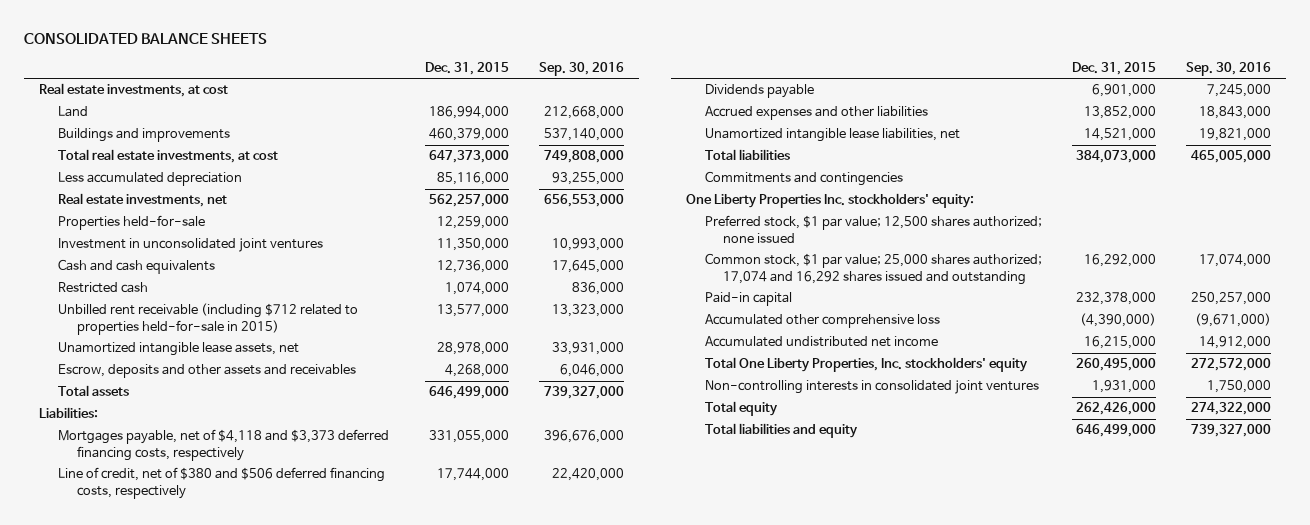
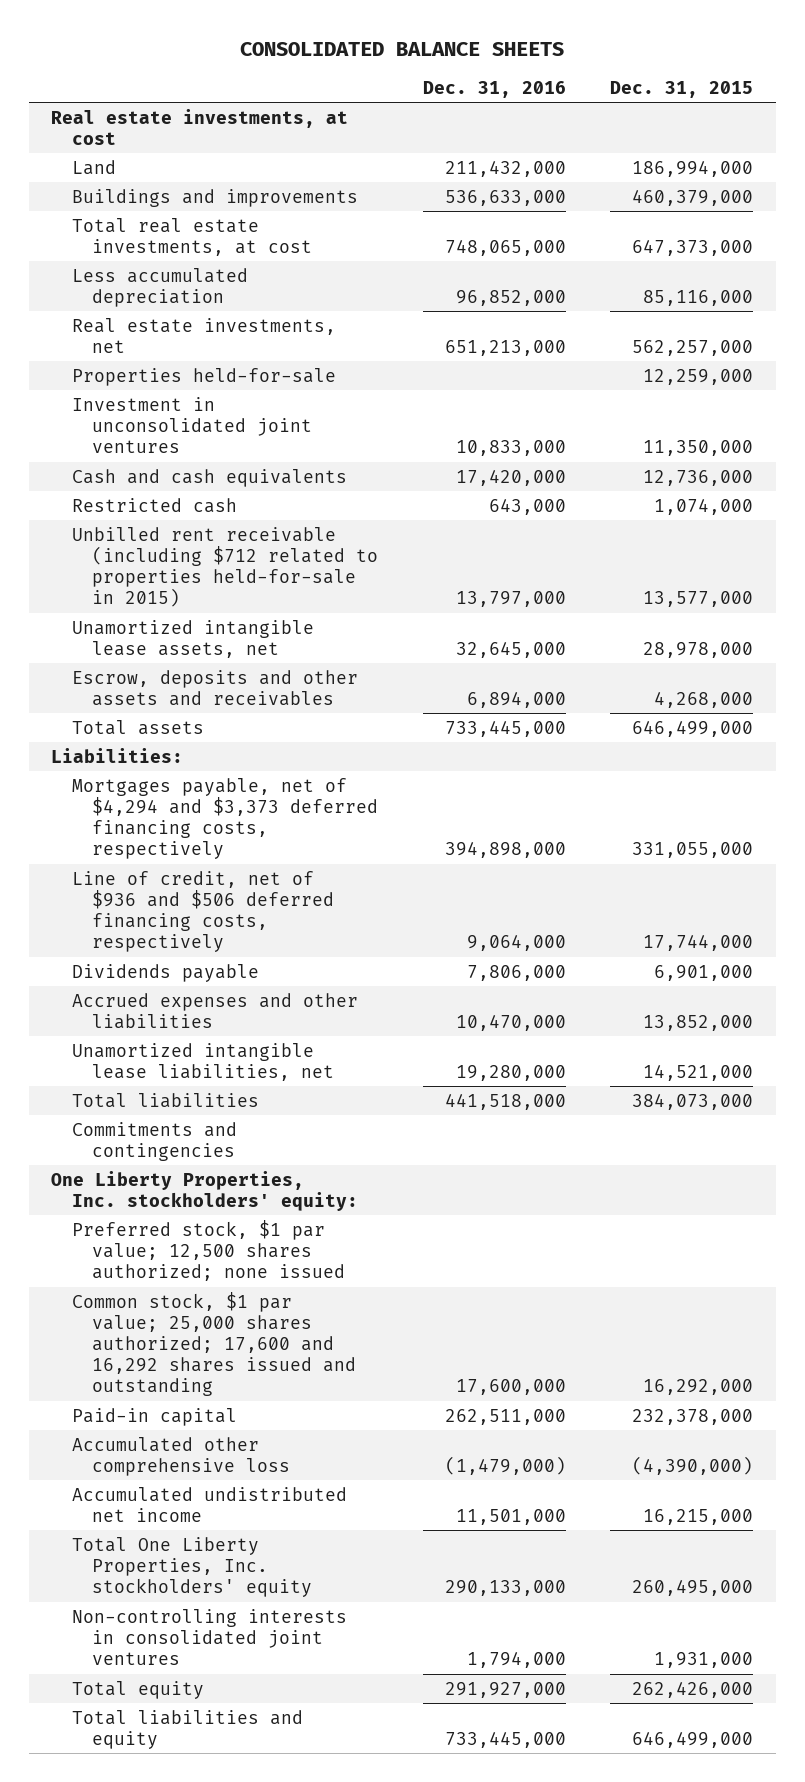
- | Dec. 31, 2015 | Sep. 30, 2016
+ | Dec. 31, 2016 | Dec. 31, 2015
- Mortgages payable, net of $4,118 and $3,373 deferred financing costs, respectively | 331,055,000 | 396,676,000
- Line of credit, net of $380 and $506 deferred financing costs, respectively | 17,744,000 | 22,420,000
+ Mortgages payable, net of $4,294 and $3,373 deferred financing costs, respectively | 394,898,000 | 331,055,000
+ Line of credit, net of $936 and $506 deferred financing costs, respectively | 9,064,000 | 17,744,000
- One Liberty Properties Inc. stockholders' equity:
+ One Liberty Properties, Inc. stockholders' equity:
- Common stock, $1 par value; 25,000 shares authorized; 17,074 and 16,292 shares issued and outstanding | 16,292,000 | 17,074,000
+ Common stock, $1 par value; 25,000 shares authorized; 17,600 and 16,292 shares issued and outstanding | 17,600,000 | 16,292,000

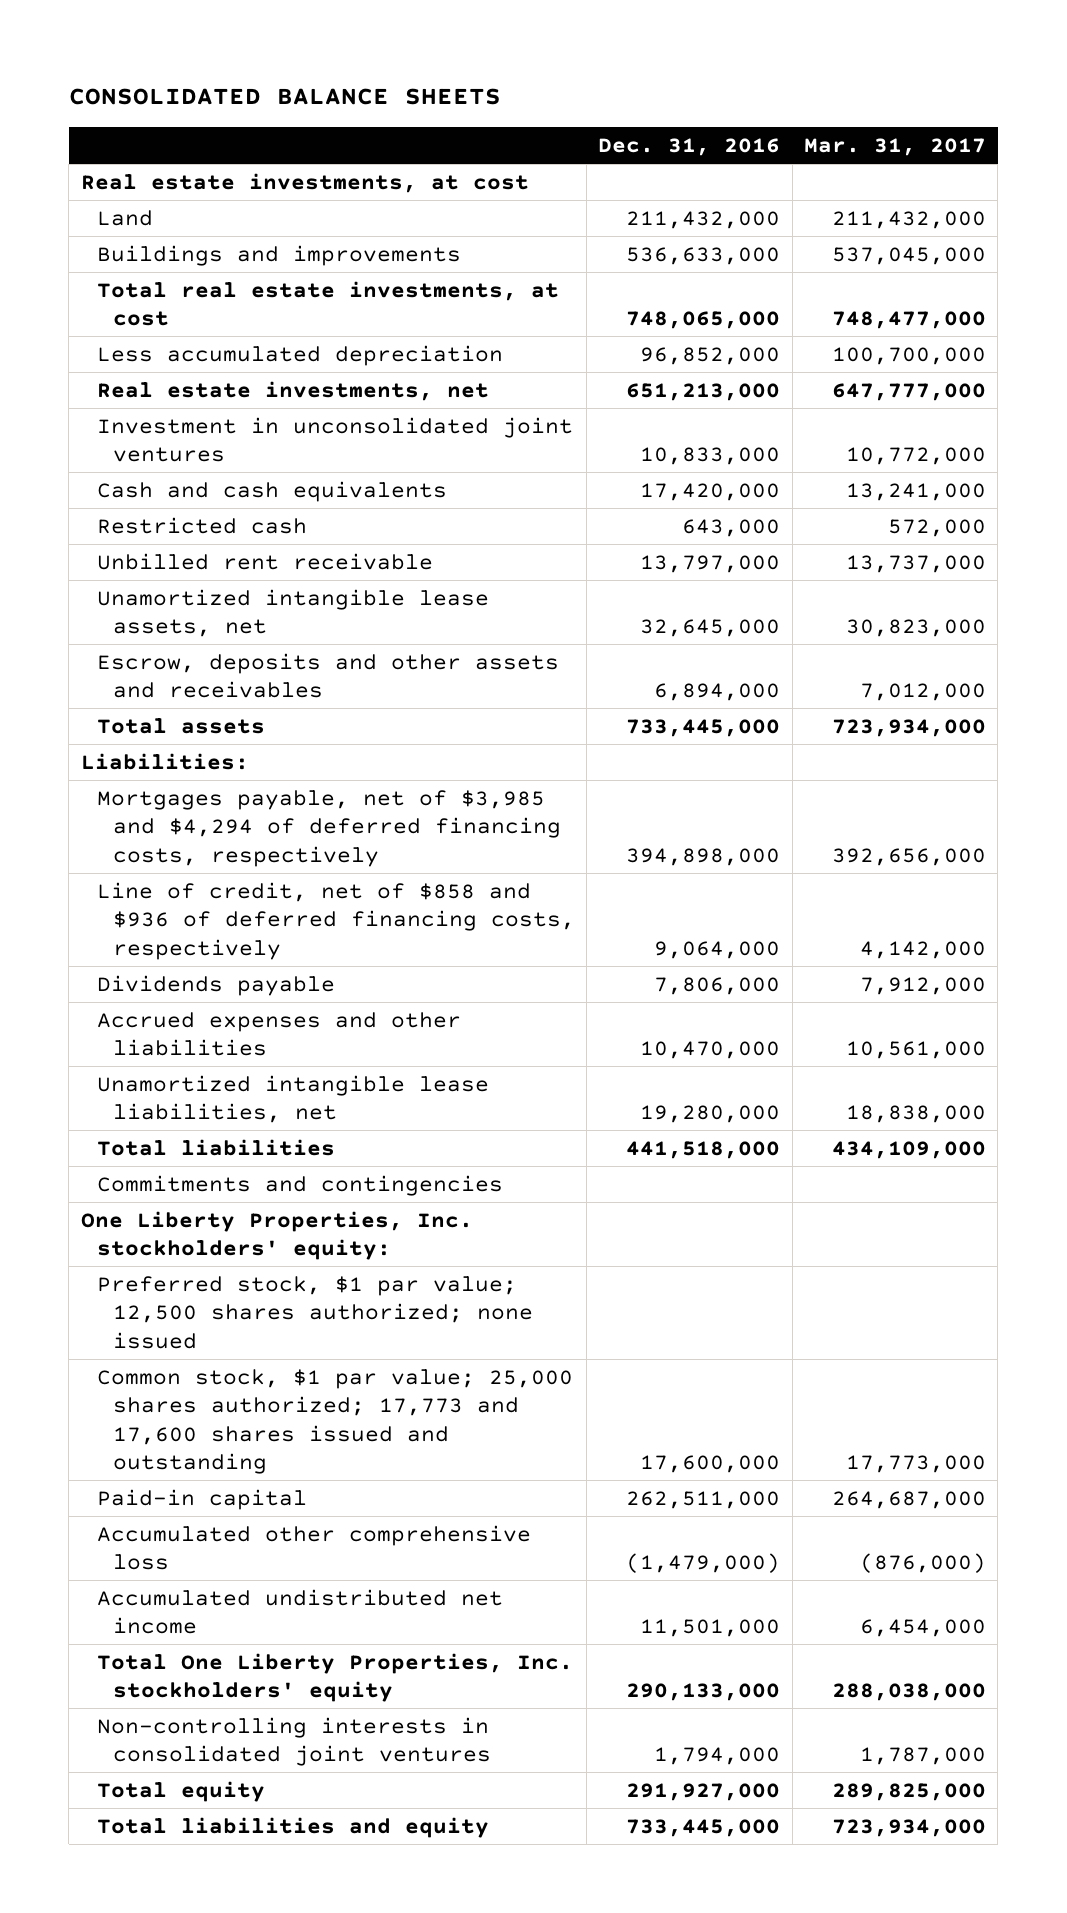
- | Dec. 31, 2016 | Dec. 31, 2015
+ | Dec. 31, 2016 | Mar. 31, 2017
- Properties held-for-sale | | 12,259,000
- Unbilled rent receivable (including $712 related to properties held-for-sale in 2015) | 13,797,000 | 13,577,000
+ Unbilled rent receivable | 13,797,000 | 13,737,000
- Mortgages payable, net of $4,294 and $3,373 deferred financing costs, respectively | 394,898,000 | 331,055,000
- Line of credit, net of $936 and $506 deferred financing costs, respectively | 9,064,000 | 17,744,000
+ Mortgages payable, net of $3,985 and $4,294 of deferred financing costs, respectively | 394,898,000 | 392,656,000
+ Line of credit, net of $858 and $936 of deferred financing costs, respectively | 9,064,000 | 4,142,000
- Common stock, $1 par value; 25,000 shares authorized; 17,600 and 16,292 shares issued and outstanding | 17,600,000 | 16,292,000
+ Common stock, $1 par value; 25,000 shares authorized; 17,773 and 17,600 shares issued and outstanding | 17,600,000 | 17,773,000

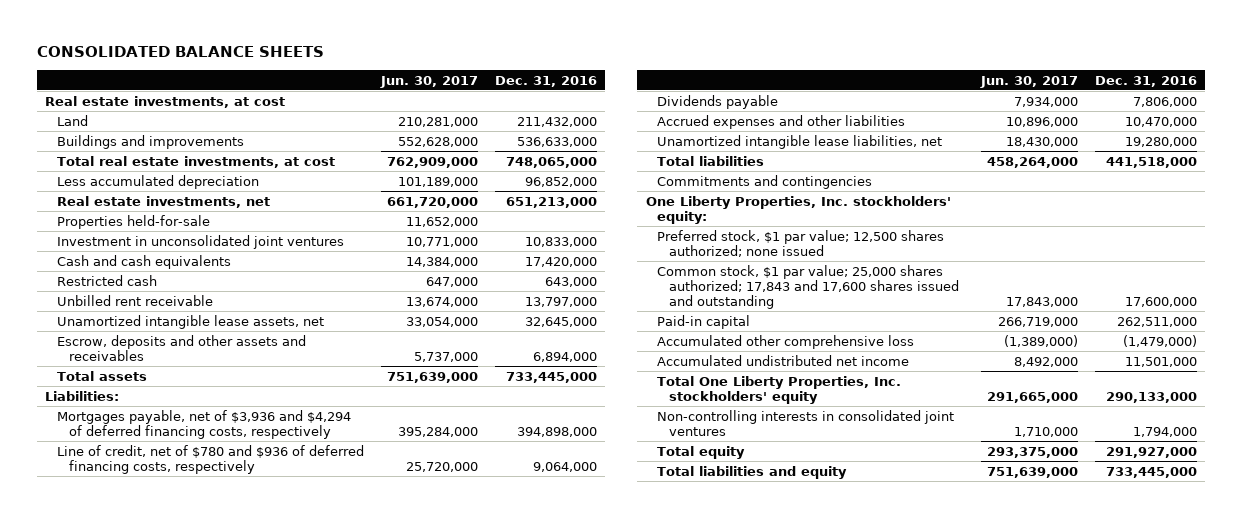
- | Dec. 31, 2016 | Mar. 31, 2017
+ | Jun. 30, 2017 | Dec. 31, 2016
+ Properties held-for-sale | 11,652,000 |
- Mortgages payable, net of $3,985 and $4,294 of deferred financing costs, respectively | 394,898,000 | 392,656,000
- Line of credit, net of $858 and $936 of deferred financing costs, respectively | 9,064,000 | 4,142,000
+ Mortgages payable, net of $3,936 and $4,294 of deferred financing costs, respectively | 395,284,000 | 394,898,000
+ Line of credit, net of $780 and $936 of deferred financing costs, respectively | 25,720,000 | 9,064,000
- Common stock, $1 par value; 25,000 shares authorized; 17,773 and 17,600 shares issued and outstanding | 17,600,000 | 17,773,000
+ Common stock, $1 par value; 25,000 shares authorized; 17,843 and 17,600 shares issued and outstanding | 17,843,000 | 17,600,000

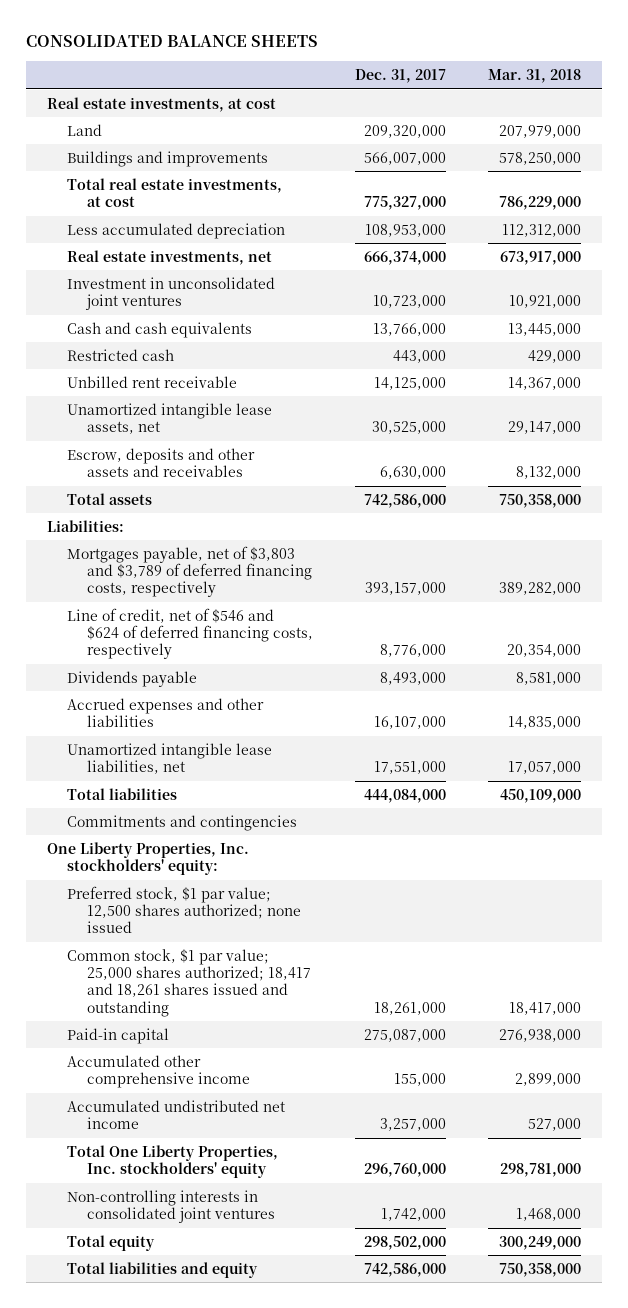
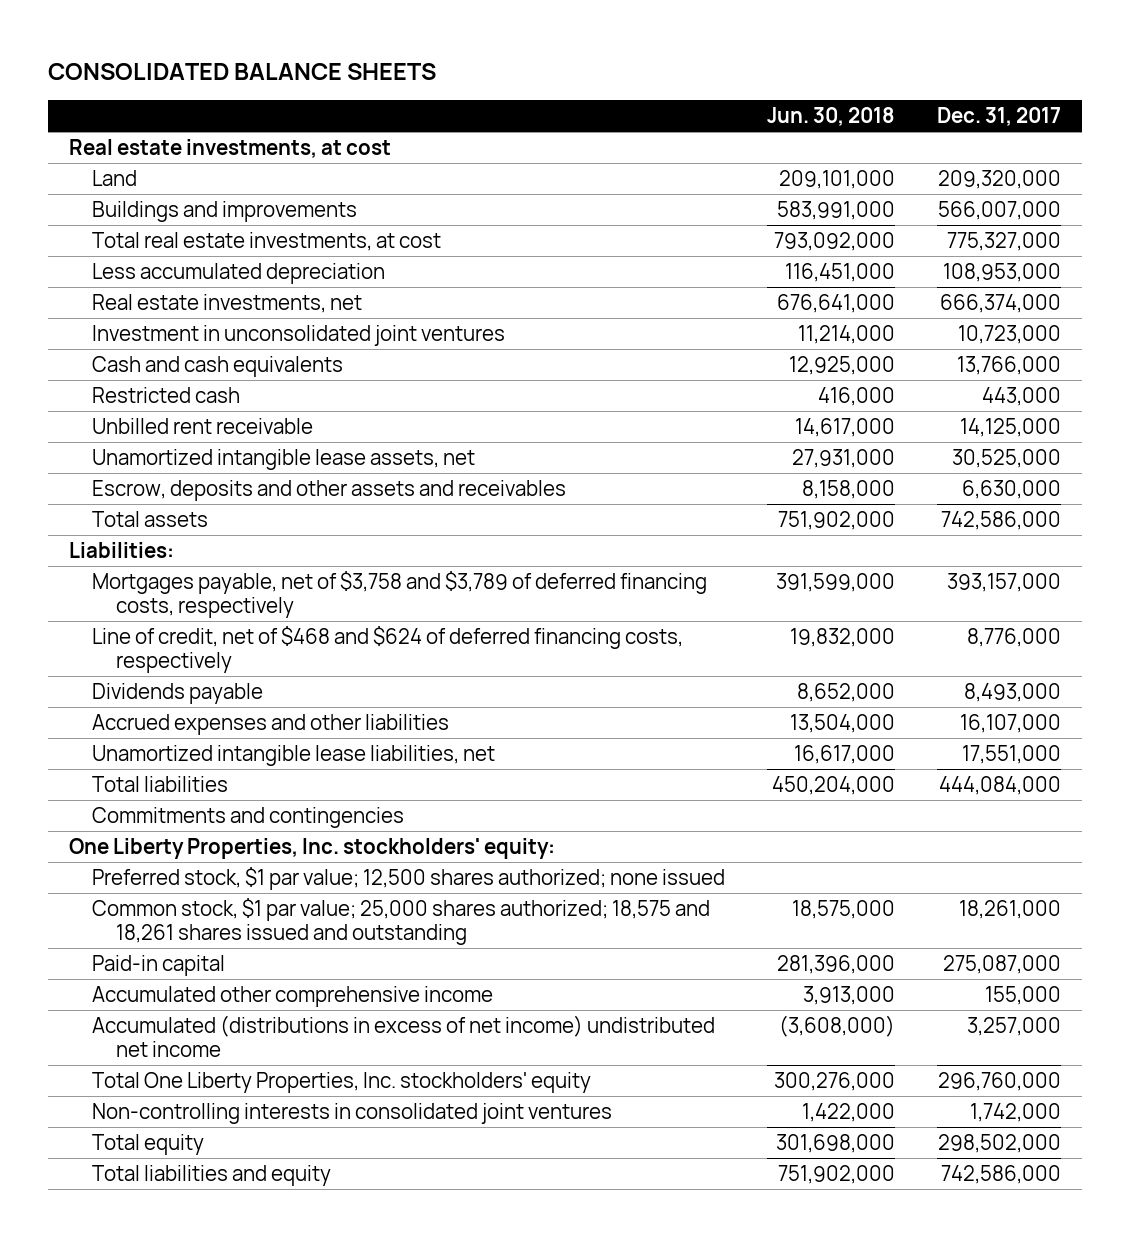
- | Dec. 31, 2017 | Mar. 31, 2018
+ | Jun. 30, 2018 | Dec. 31, 2017
- Mortgages payable, net of $3,803 and $3,789 of deferred financing costs, respectively | 393,157,000 | 389,282,000
- Line of credit, net of $546 and $624 of deferred financing costs, respectively | 8,776,000 | 20,354,000
+ Mortgages payable, net of $3,758 and $3,789 of deferred financing costs, respectively | 391,599,000 | 393,157,000
+ Line of credit, net of $468 and $624 of deferred financing costs, respectively | 19,832,000 | 8,776,000
- Common stock, $1 par value; 25,000 shares authorized; 18,417 and 18,261 shares issued and outstanding | 18,261,000 | 18,417,000
+ Common stock, $1 par value; 25,000 shares authorized; 18,575 and 18,261 shares issued and outstanding | 18,575,000 | 18,261,000
- Accumulated undistributed net income | 3,257,000 | 527,000
+ Accumulated (distributions in excess of net income) undistributed net income | (3,608,000) | 3,257,000

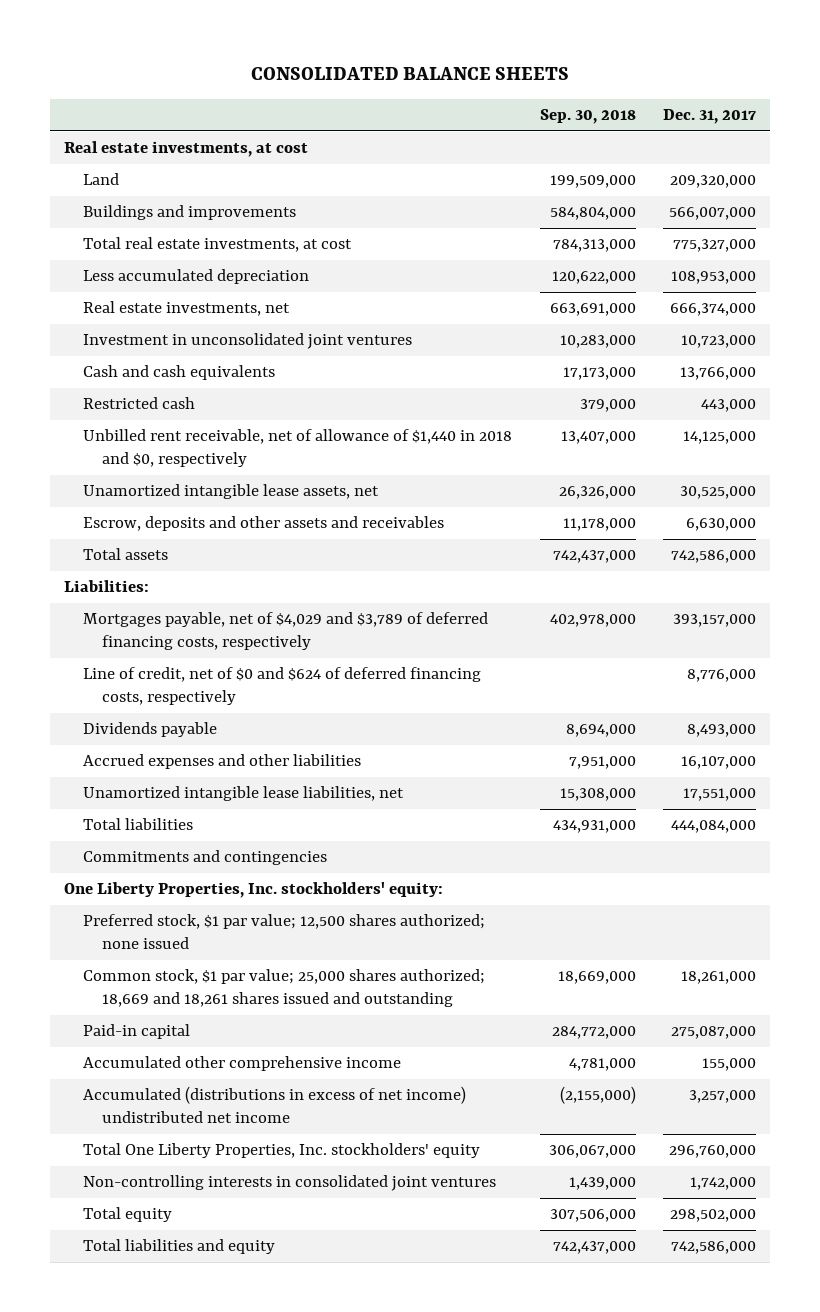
- | Jun. 30, 2018 | Dec. 31, 2017
+ | Sep. 30, 2018 | Dec. 31, 2017
- Unbilled rent receivable | 14,617,000 | 14,125,000
+ Unbilled rent receivable, net of allowance of $1,440 in 2018 and $0, respectively | 13,407,000 | 14,125,000
- Mortgages payable, net of $3,758 and $3,789 of deferred financing costs, respectively | 391,599,000 | 393,157,000
- Line of credit, net of $468 and $624 of deferred financing costs, respectively | 19,832,000 | 8,776,000
+ Mortgages payable, net of $4,029 and $3,789 of deferred financing costs, respectively | 402,978,000 | 393,157,000
+ Line of credit, net of $0 and $624 of deferred financing costs, respectively | | 8,776,000
- Common stock, $1 par value; 25,000 shares authorized; 18,575 and 18,261 shares issued and outstanding | 18,575,000 | 18,261,000
+ Common stock, $1 par value; 25,000 shares authorized; 18,669 and 18,261 shares issued and outstanding | 18,669,000 | 18,261,000

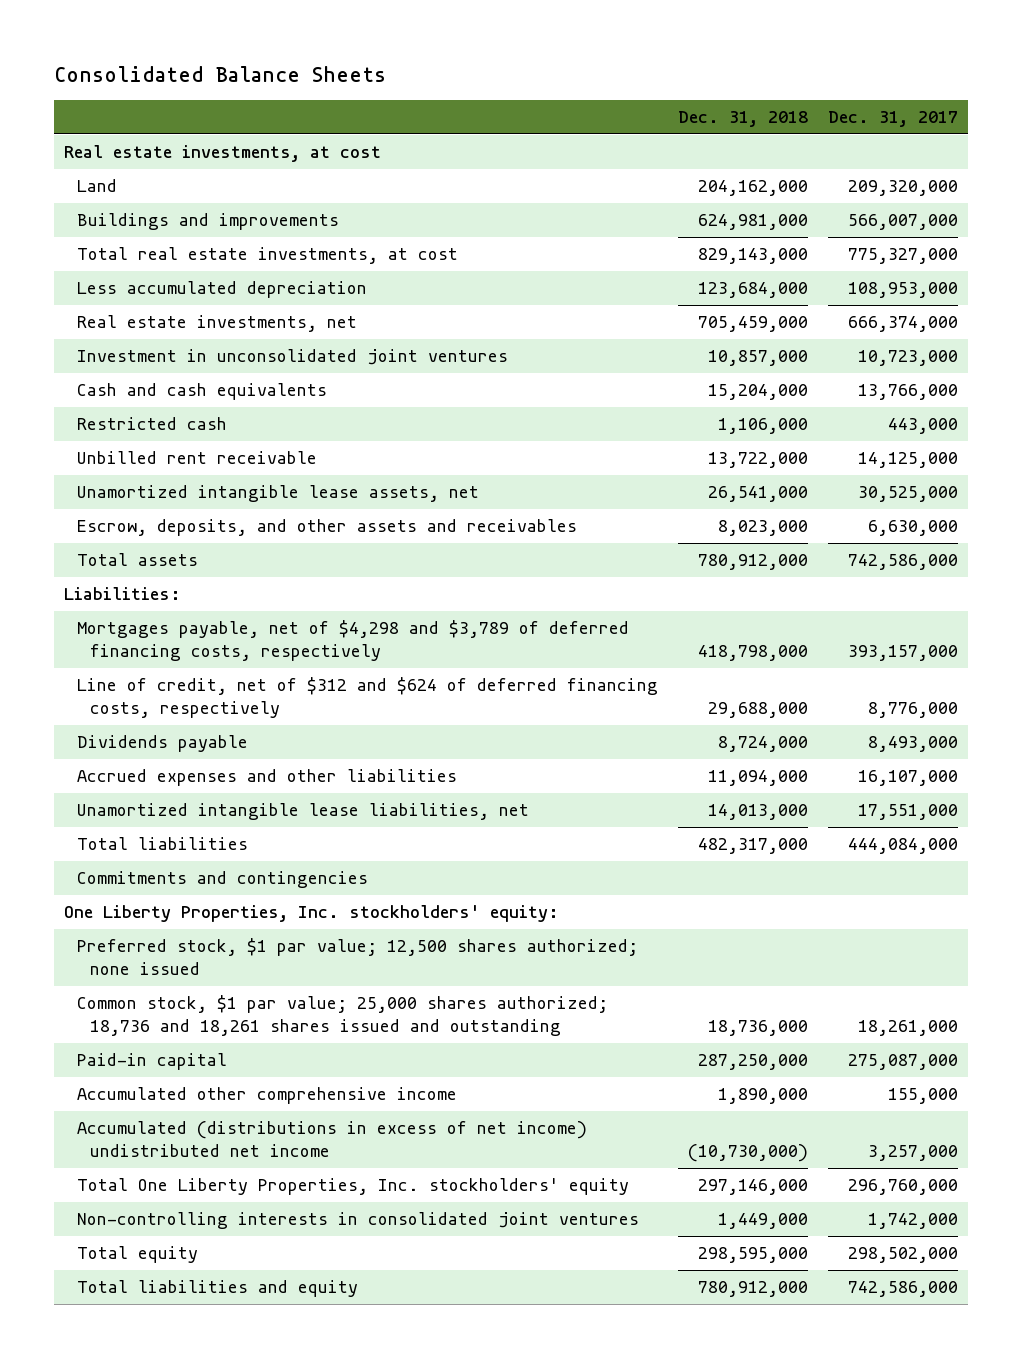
- CONSOLIDATED BALANCE SHEETS
+ Consolidated Balance Sheets
- | Sep. 30, 2018 | Dec. 31, 2017
+ | Dec. 31, 2018 | Dec. 31, 2017
- Unbilled rent receivable, net of allowance of $1,440 in 2018 and $0, respectively | 13,407,000 | 14,125,000
+ Unbilled rent receivable | 13,722,000 | 14,125,000
- Escrow, deposits and other assets and receivables | 11,178,000 | 6,630,000
+ Escrow, deposits, and other assets and receivables | 8,023,000 | 6,630,000
- Mortgages payable, net of $4,029 and $3,789 of deferred financing costs, respectively | 402,978,000 | 393,157,000
- Line of credit, net of $0 and $624 of deferred financing costs, respectively | | 8,776,000
+ Mortgages payable, net of $4,298 and $3,789 of deferred financing costs, respectively | 418,798,000 | 393,157,000
+ Line of credit, net of $312 and $624 of deferred financing costs, respectively | 29,688,000 | 8,776,000
- Common stock, $1 par value; 25,000 shares authorized; 18,669 and 18,261 shares issued and outstanding | 18,669,000 | 18,261,000
+ Common stock, $1 par value; 25,000 shares authorized; 18,736 and 18,261 shares issued and outstanding | 18,736,000 | 18,261,000

